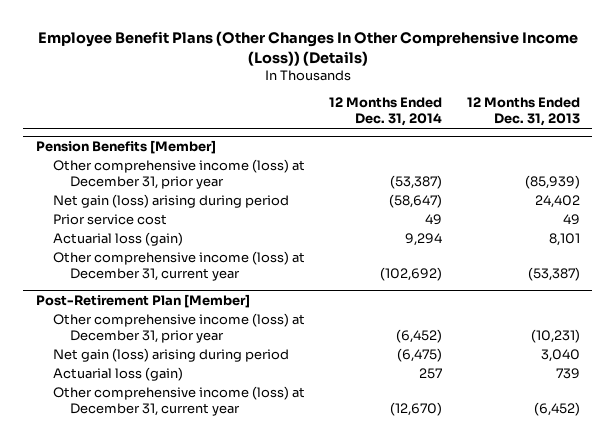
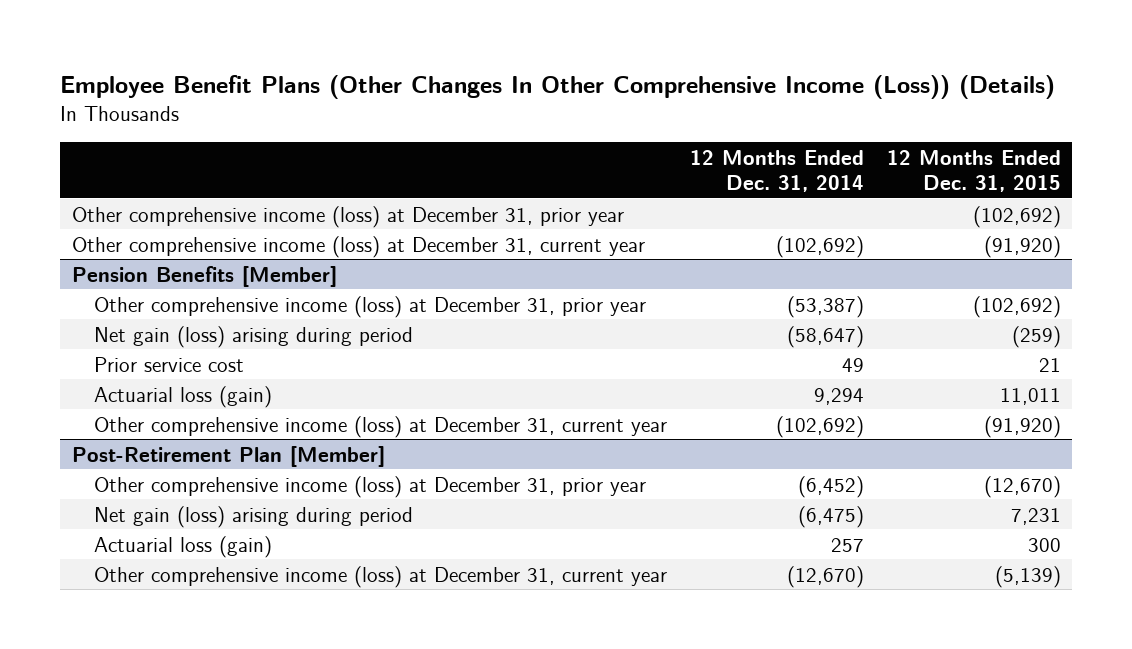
- | 12 Months Ended Dec. 31, 2014 | 12 Months Ended Dec. 31, 2013
+ | 12 Months Ended Dec. 31, 2014 | 12 Months Ended Dec. 31, 2015
+ Other comprehensive income (loss) at December 31, prior year | | (102,692)
+ Other comprehensive income (loss) at December 31, current year | (102,692) | (91,920)

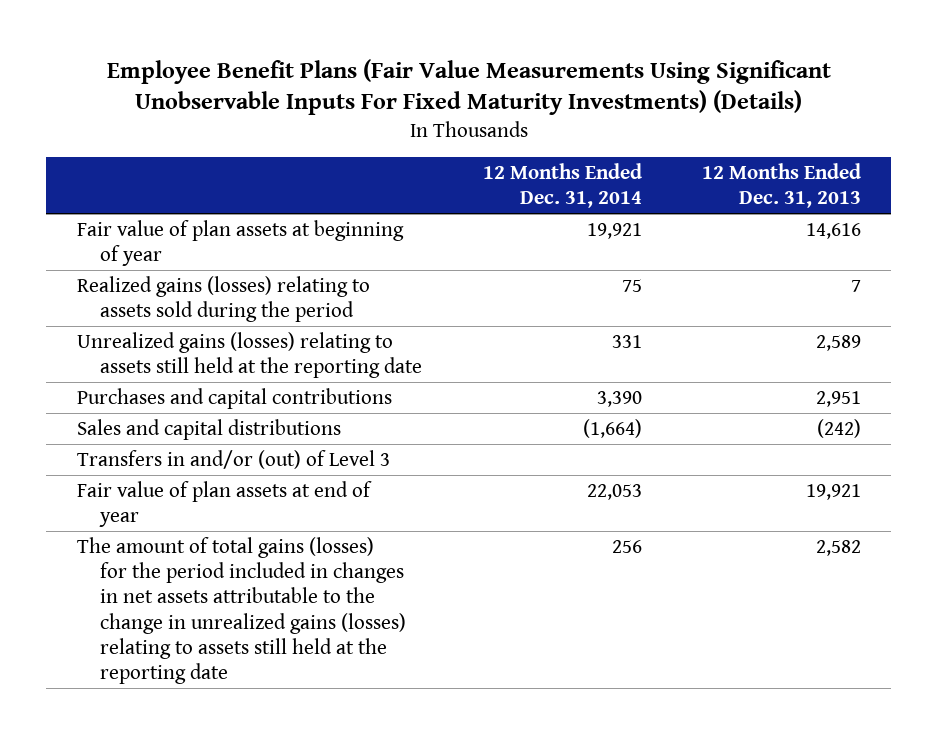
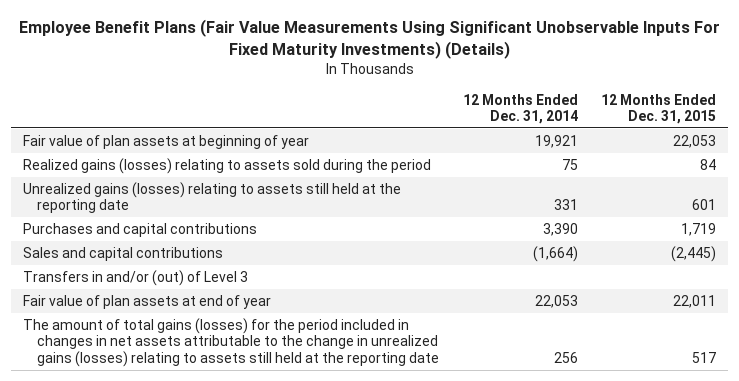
- | 12 Months Ended Dec. 31, 2014 | 12 Months Ended Dec. 31, 2013
+ | 12 Months Ended Dec. 31, 2014 | 12 Months Ended Dec. 31, 2015
- Sales and capital distributions | (1,664) | (242)
+ Sales and capital contributions | (1,664) | (2,445)

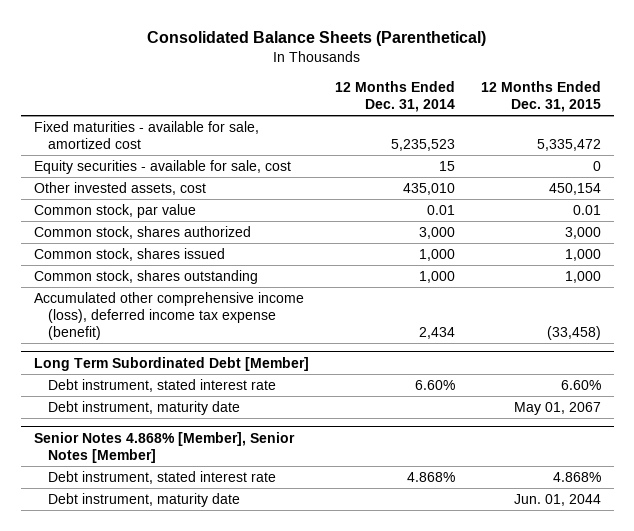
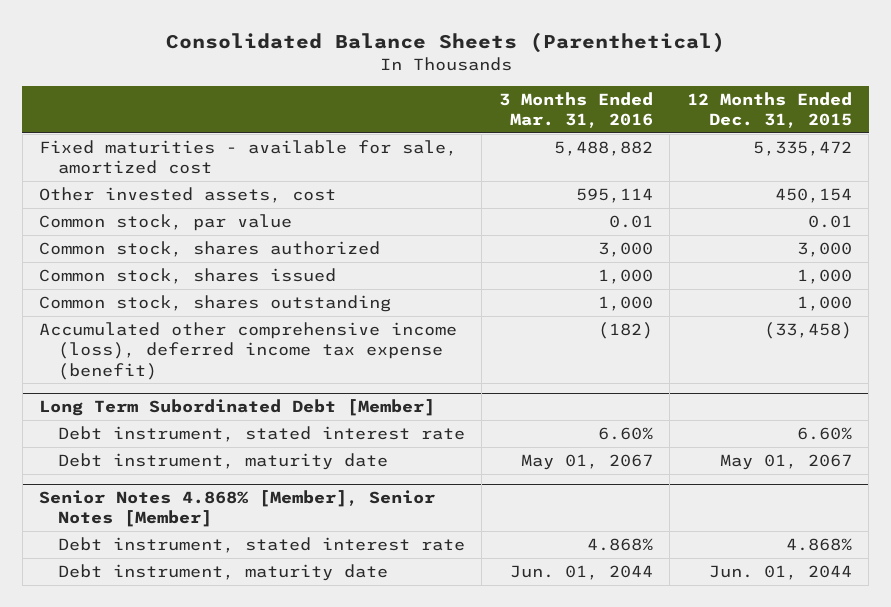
- | 12 Months Ended Dec. 31, 2014 | 12 Months Ended Dec. 31, 2015
+ | 3 Months Ended Mar. 31, 2016 | 12 Months Ended Dec. 31, 2015
- Equity securities - available for sale, cost | 15 | 0

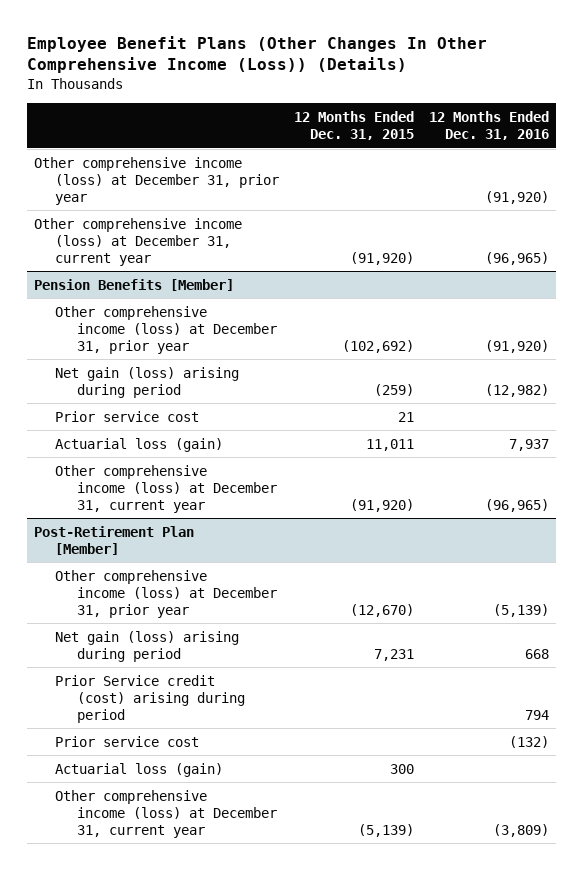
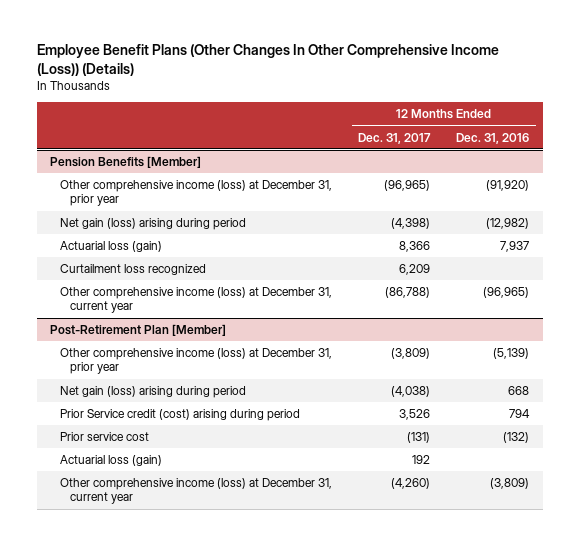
- | 12 Months Ended Dec. 31, 2015 | 12 Months Ended Dec. 31, 2016
+ | 12 Months Ended Dec. 31, 2017 | 12 Months Ended Dec. 31, 2016
- Other comprehensive income (loss) at December 31, prior year | | (91,920)
- Other comprehensive income (loss) at December 31, current year | (91,920) | (96,965)
@ Pension Benefits [Member]
- Prior service cost | 21 |
+ Curtailment loss recognized | 6,209 |

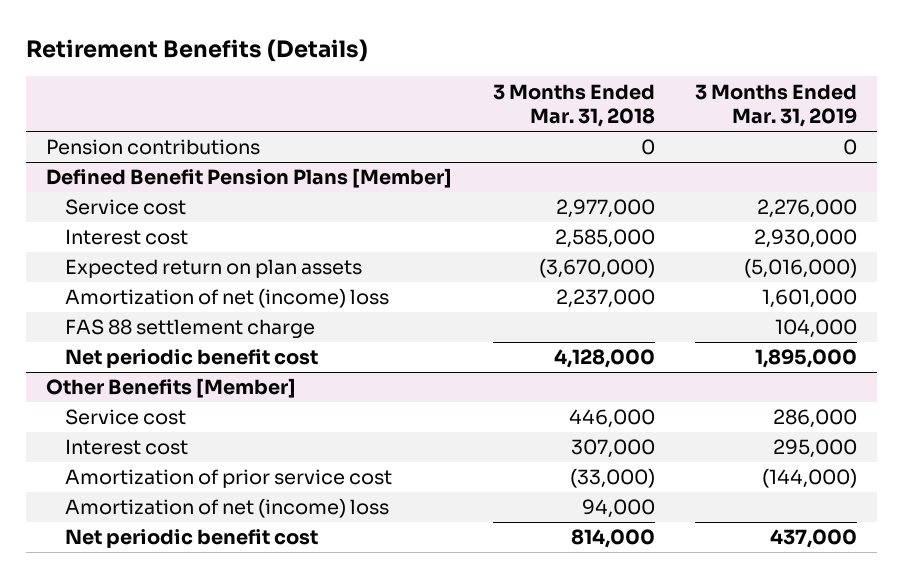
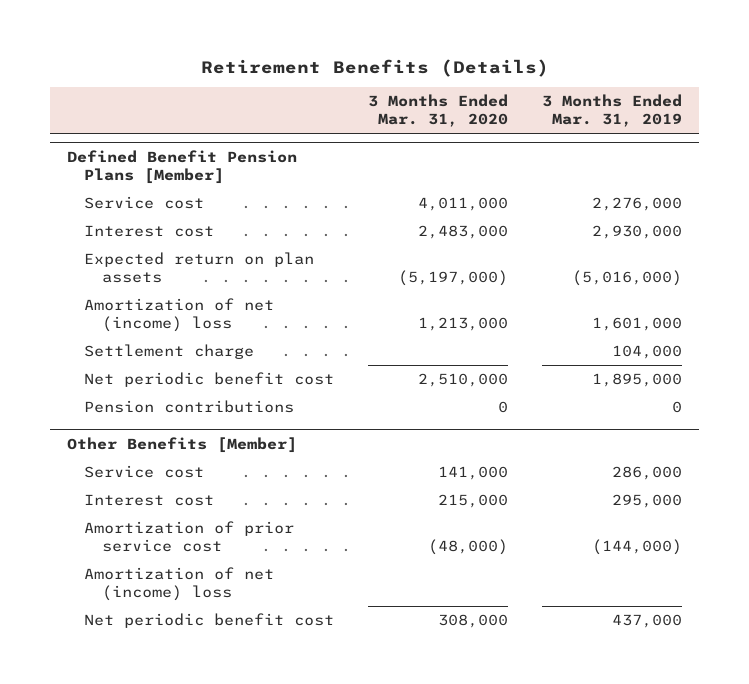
- | 3 Months Ended Mar. 31, 2018 | 3 Months Ended Mar. 31, 2019
+ | 3 Months Ended Mar. 31, 2020 | 3 Months Ended Mar. 31, 2019
- Pension contributions | 0 | 0
@ Defined Benefit Pension Plans [Member]
- FAS 88 settlement charge | | 104,000
+ Settlement charge | | 104,000
+ Pension contributions | 0 | 0

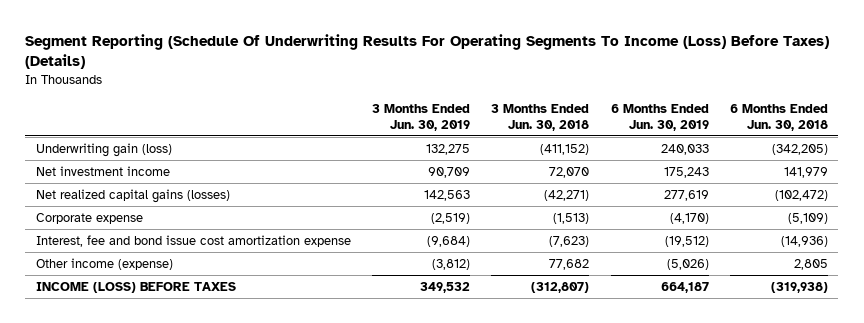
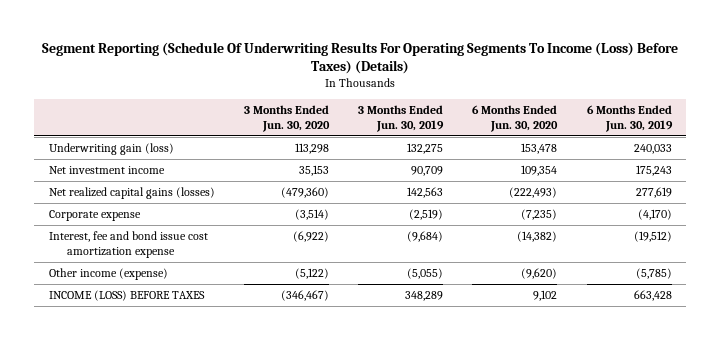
- | 3 Months Ended Jun. 30, 2019 | 3 Months Ended Jun. 30, 2018 | 6 Months Ended Jun. 30, 2019 | 6 Months Ended Jun. 30, 2018
+ | 3 Months Ended Jun. 30, 2020 | 3 Months Ended Jun. 30, 2019 | 6 Months Ended Jun. 30, 2020 | 6 Months Ended Jun. 30, 2019
- Other income (expense) | (3,812) | 77,682 | (5,026) | 2,805
- INCOME (LOSS) BEFORE TAXES | 349,532 | (312,807) | 664,187 | (319,938)
+ Other income (expense) | (5,122) | (5,055) | (9,620) | (5,785)
+ INCOME (LOSS) BEFORE TAXES | (346,467) | 348,289 | 9,102 | 663,428

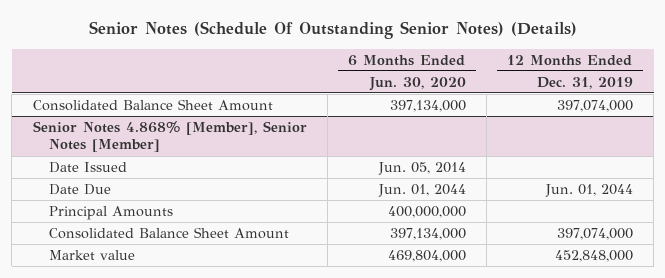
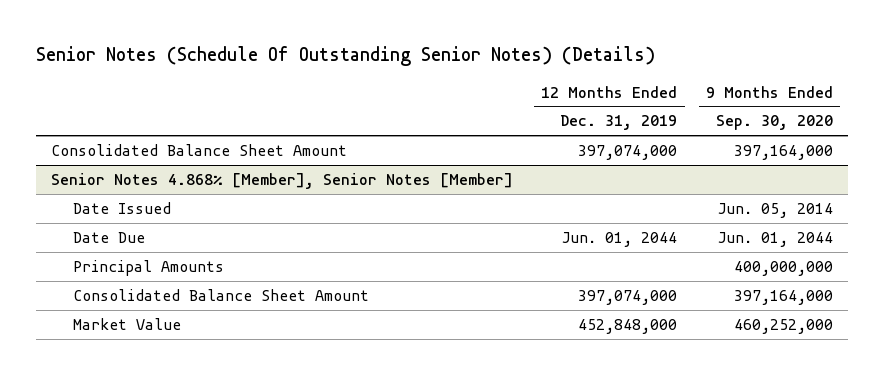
- | 6 Months Ended Jun. 30, 2020 | 12 Months Ended Dec. 31, 2019
+ | 12 Months Ended Dec. 31, 2019 | 9 Months Ended Sep. 30, 2020
@ Senior Notes 4.868% [Member], Senior Notes [Member]
- Market value | 469,804,000 | 452,848,000
+ Market Value | 452,848,000 | 460,252,000

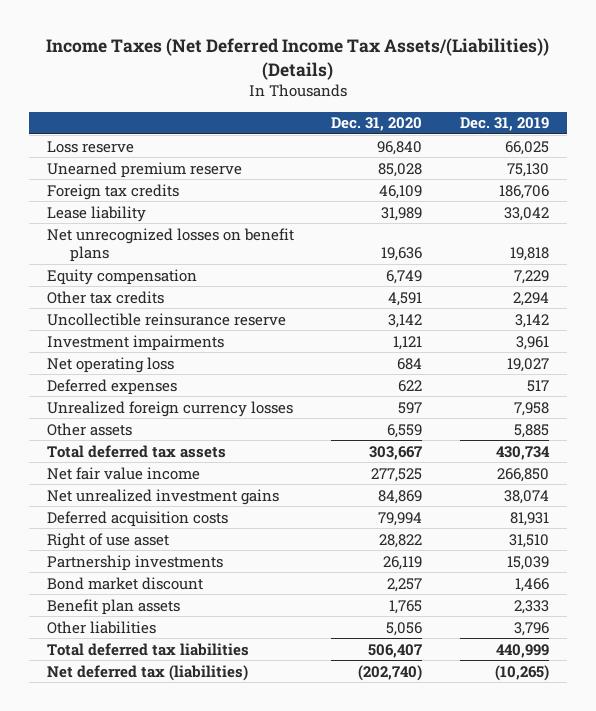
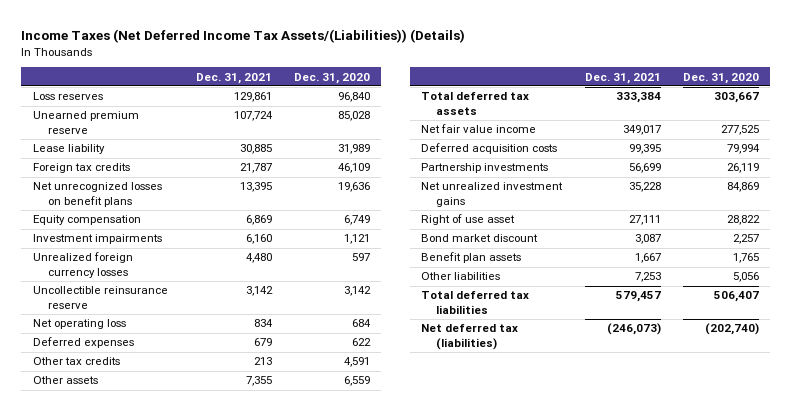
- | Dec. 31, 2020 | Dec. 31, 2019
+ | Dec. 31, 2021 | Dec. 31, 2020
- Loss reserve | 96,840 | 66,025
+ Loss reserves | 129,861 | 96,840
moved down: Foreign tax credits | 21,787 | 46,109
moved up: Unrealized foreign currency losses | 4,480 | 597
moved down: Uncollectible reinsurance reserve | 3,142 | 3,142
moved down: Other tax credits | 213 | 4,591
moved down: Net unrealized investment gains | 35,228 | 84,869
moved down: Right of use asset | 27,111 | 28,822

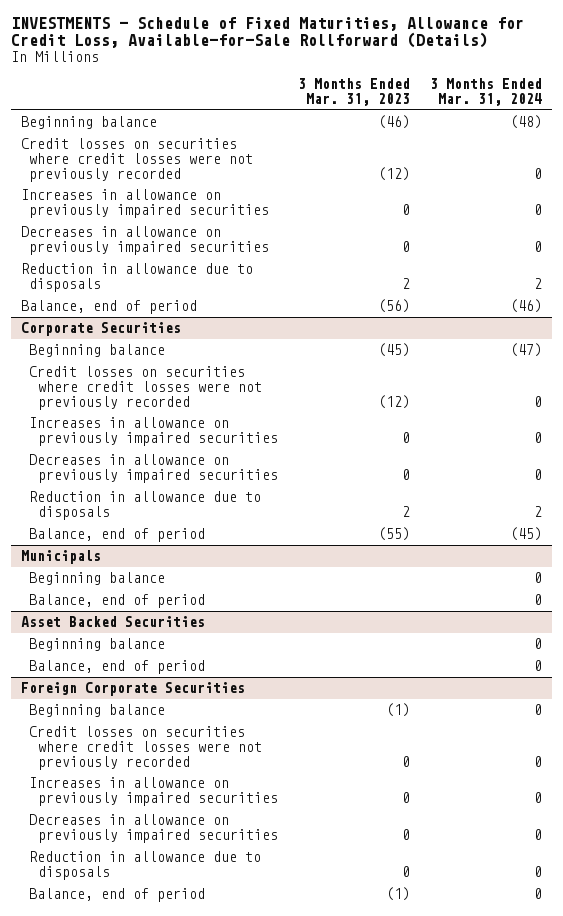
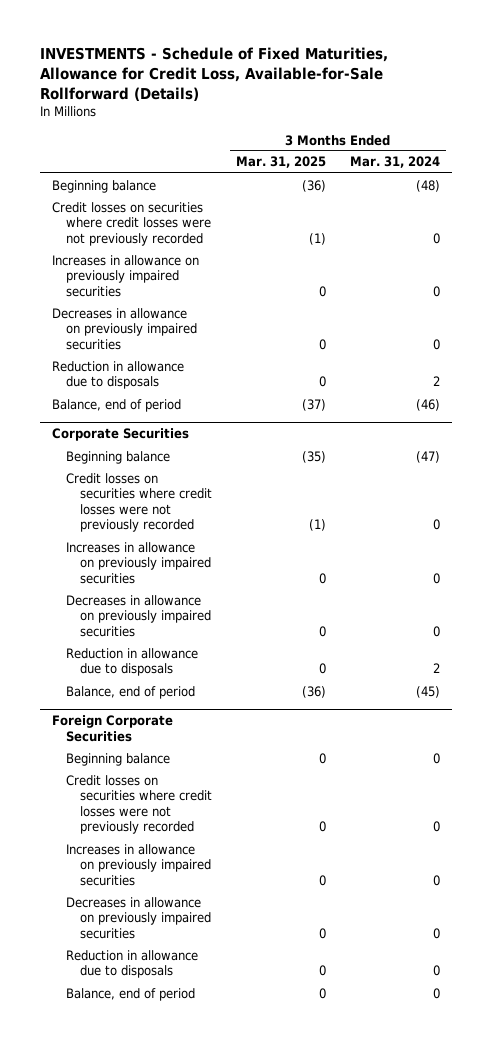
- | 3 Months Ended Mar. 31, 2023 | 3 Months Ended Mar. 31, 2024
+ | 3 Months Ended Mar. 31, 2025 | 3 Months Ended Mar. 31, 2024
- Municipals
- Beginning balance | | 0
- Balance, end of period | | 0
- Asset Backed Securities
- Beginning balance | | 0
- Balance, end of period | | 0

